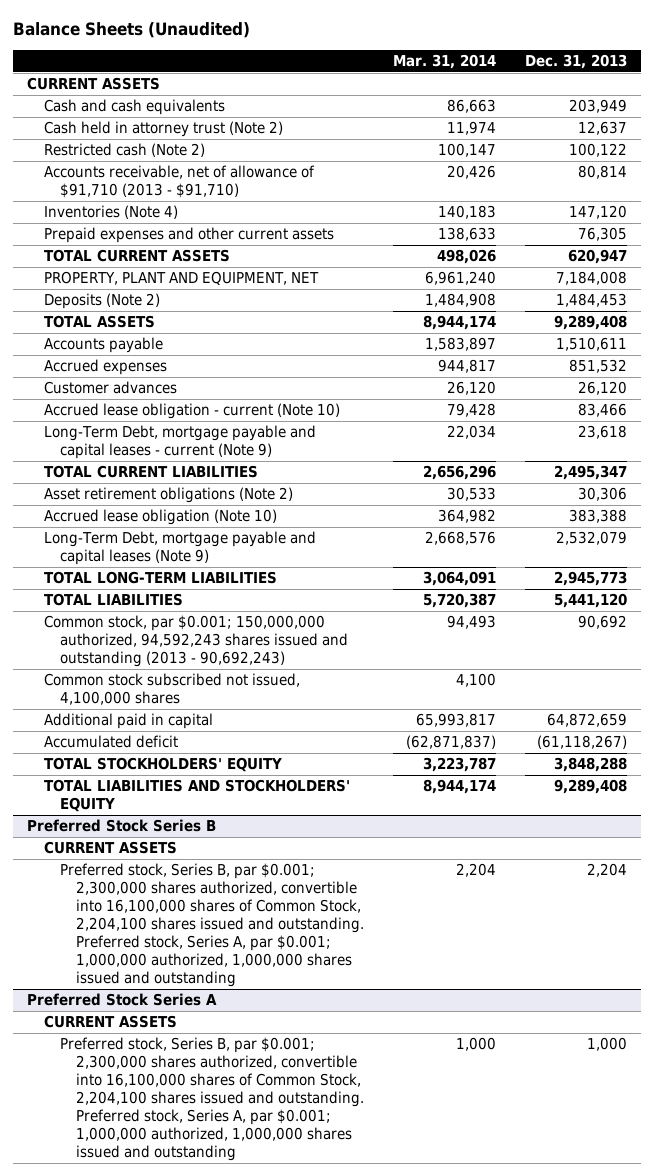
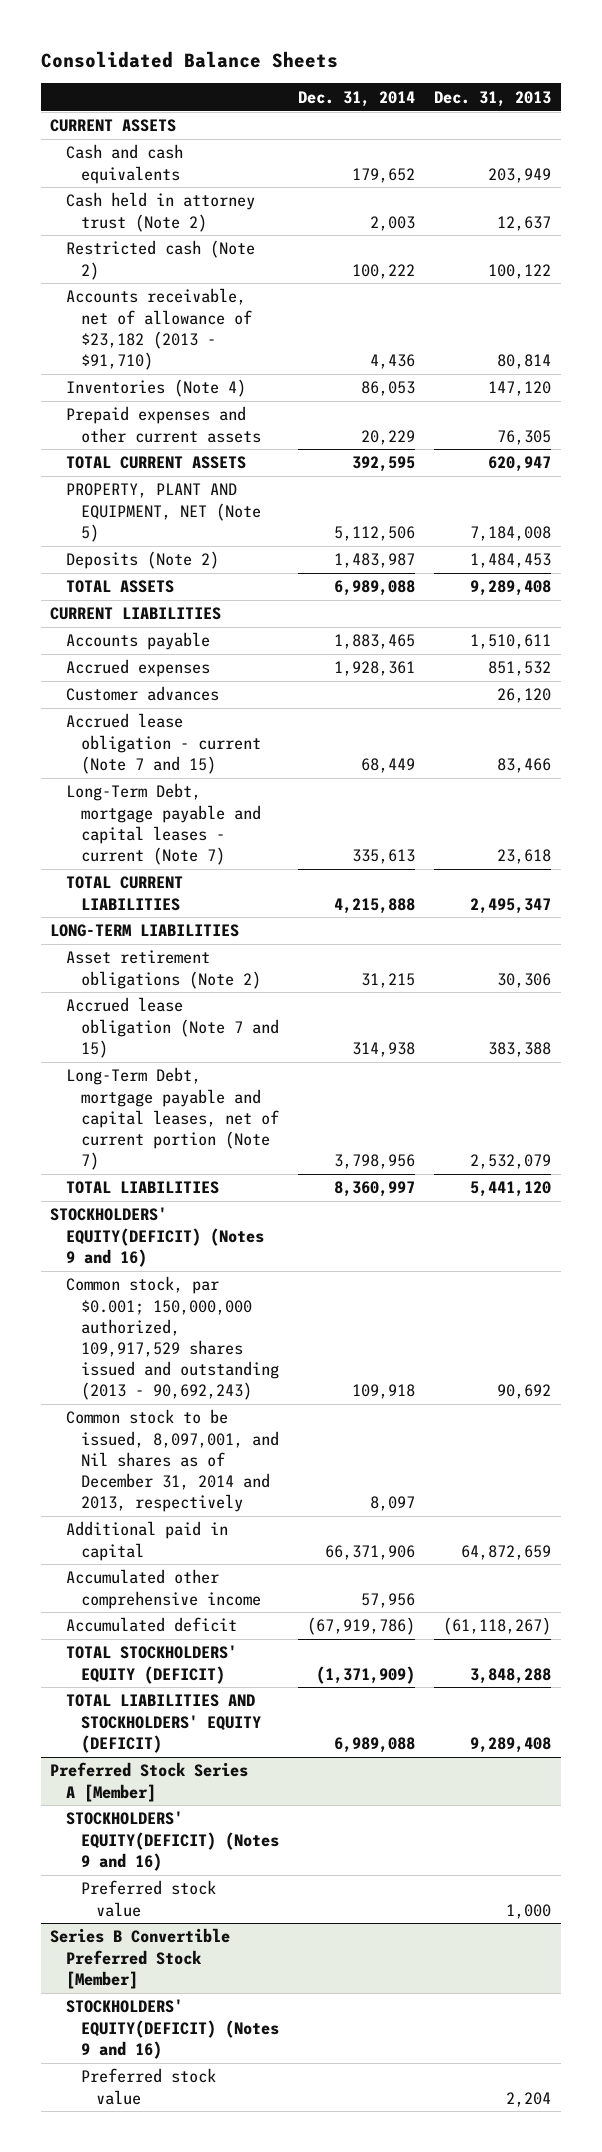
- Balance Sheets (Unaudited)
+ Consolidated Balance Sheets
- | Mar. 31, 2014 | Dec. 31, 2013
+ | Dec. 31, 2014 | Dec. 31, 2013
- Accounts receivable, net of allowance of $91,710 (2013 - $91,710) | 20,426 | 80,814
+ Accounts receivable, net of allowance of $23,182 (2013 - $91,710) | 4,436 | 80,814
- PROPERTY, PLANT AND EQUIPMENT, NET | 6,961,240 | 7,184,008
+ PROPERTY, PLANT AND EQUIPMENT, NET (Note 5) | 5,112,506 | 7,184,008
+ CURRENT LIABILITIES
- Accrued lease obligation - current (Note 10) | 79,428 | 83,466
- Long-Term Debt, mortgage payable and capital leases - current (Note 9) | 22,034 | 23,618
+ Accrued lease obligation - current (Note 7 and 15) | 68,449 | 83,466
+ Long-Term Debt, mortgage payable and capital leases - current (Note 7) | 335,613 | 23,618
+ LONG-TERM LIABILITIES
- Accrued lease obligation (Note 10) | 364,982 | 383,388
- Long-Term Debt, mortgage payable and capital leases (Note 9) | 2,668,576 | 2,532,079
- TOTAL LONG-TERM LIABILITIES | 3,064,091 | 2,945,773
+ Accrued lease obligation (Note 7 and 15) | 314,938 | 383,388
+ Long-Term Debt, mortgage payable and capital leases, net of current portion (Note 7) | 3,798,956 | 2,532,079
- Common stock, par $0.001; 150,000,000 authorized, 94,592,243 shares issued and outstanding (2013 - 90,692,243) | 94,493 | 90,692
- Common stock subscribed not issued, 4,100,000 shares | 4,100 |
+ STOCKHOLDERS' EQUITY(DEFICIT) (Notes 9 and 16)
+ Common stock, par $0.001; 150,000,000 authorized, 109,917,529 shares issued and outstanding (2013 - 90,692,243) | 109,918 | 90,692
+ Common stock to be issued, 8,097,001, and Nil shares as of December 31, 2014 and 2013, respectively | 8,097 |
+ Accumulated other comprehensive income | 57,956 |
- TOTAL STOCKHOLDERS' EQUITY | 3,223,787 | 3,848,288
- TOTAL LIABILITIES AND STOCKHOLDERS' EQUITY | 8,944,174 | 9,289,408
- Preferred Stock Series B
- CURRENT ASSETS
- Preferred stock, Series B, par $0.001; 2,300,000 shares authorized, convertible into 16,100,000 shares of Common Stock, 2,204,100 shares issued and outstanding. Preferred stock, Series A, par $0.001; 1,000,000 authorized, 1,000,000 shares issued and outstanding | 2,204 | 2,204
- Preferred Stock Series A
- CURRENT ASSETS
- Preferred stock, Series B, par $0.001; 2,300,000 shares authorized, convertible into 16,100,000 shares of Common Stock, 2,204,100 shares issued and outstanding. Preferred stock, Series A, par $0.001; 1,000,000 authorized, 1,000,000 shares issued and outstanding | 1,000 | 1,000
+ TOTAL STOCKHOLDERS' EQUITY (DEFICIT) | (1,371,909) | 3,848,288
+ TOTAL LIABILITIES AND STOCKHOLDERS' EQUITY (DEFICIT) | 6,989,088 | 9,289,408
+ Preferred Stock Series A [Member]
+ STOCKHOLDERS' EQUITY(DEFICIT) (Notes 9 and 16)
+ Preferred stock value | | 1,000
+ Series B Convertible Preferred Stock [Member]
+ STOCKHOLDERS' EQUITY(DEFICIT) (Notes 9 and 16)
+ Preferred stock value | | 2,204

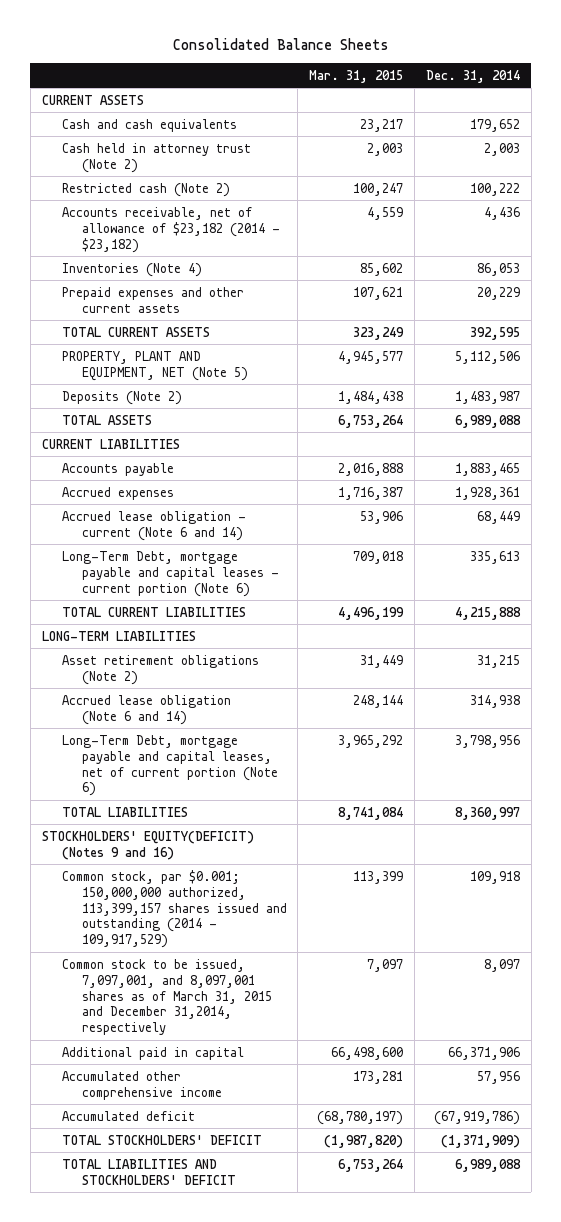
- | Dec. 31, 2014 | Dec. 31, 2013
+ | Mar. 31, 2015 | Dec. 31, 2014
- Accounts receivable, net of allowance of $23,182 (2013 - $91,710) | 4,436 | 80,814
+ Accounts receivable, net of allowance of $23,182 (2014 - $23,182) | 4,559 | 4,436
- Customer advances | | 26,120
- Accrued lease obligation - current (Note 7 and 15) | 68,449 | 83,466
- Long-Term Debt, mortgage payable and capital leases - current (Note 7) | 335,613 | 23,618
+ Accrued lease obligation - current (Note 6 and 14) | 53,906 | 68,449
+ Long-Term Debt, mortgage payable and capital leases - current portion (Note 6) | 709,018 | 335,613
- Accrued lease obligation (Note 7 and 15) | 314,938 | 383,388
- Long-Term Debt, mortgage payable and capital leases, net of current portion (Note 7) | 3,798,956 | 2,532,079
+ Accrued lease obligation (Note 6 and 14) | 248,144 | 314,938
+ Long-Term Debt, mortgage payable and capital leases, net of current portion (Note 6) | 3,965,292 | 3,798,956
- Common stock, par $0.001; 150,000,000 authorized, 109,917,529 shares issued and outstanding (2013 - 90,692,243) | 109,918 | 90,692
- Common stock to be issued, 8,097,001, and Nil shares as of December 31, 2014 and 2013, respectively | 8,097 |
+ Common stock, par $0.001; 150,000,000 authorized, 113,399,157 shares issued and outstanding (2014 - 109,917,529) | 113,399 | 109,918
+ Common stock to be issued, 7,097,001, and 8,097,001 shares as of March 31, 2015 and December 31,2014, respectively | 7,097 | 8,097
- TOTAL STOCKHOLDERS' EQUITY (DEFICIT) | (1,371,909) | 3,848,288
- TOTAL LIABILITIES AND STOCKHOLDERS' EQUITY (DEFICIT) | 6,989,088 | 9,289,408
- Preferred Stock Series A [Member]
- STOCKHOLDERS' EQUITY(DEFICIT) (Notes 9 and 16)
- Preferred stock value | | 1,000
- Series B Convertible Preferred Stock [Member]
- STOCKHOLDERS' EQUITY(DEFICIT) (Notes 9 and 16)
- Preferred stock value | | 2,204
+ TOTAL STOCKHOLDERS' DEFICIT | (1,987,820) | (1,371,909)
+ TOTAL LIABILITIES AND STOCKHOLDERS' DEFICIT | 6,753,264 | 6,989,088

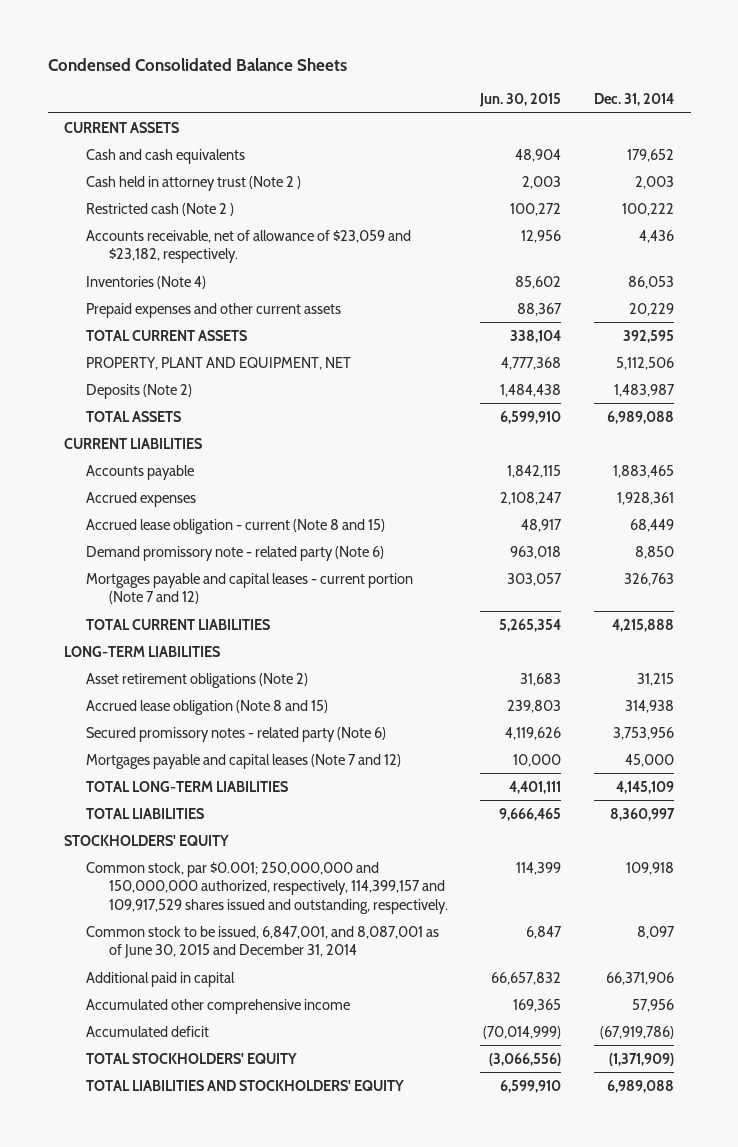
- Consolidated Balance Sheets
+ Condensed Consolidated Balance Sheets
- | Mar. 31, 2015 | Dec. 31, 2014
+ | Jun. 30, 2015 | Dec. 31, 2014
- Cash held in attorney trust (Note 2) | 2,003 | 2,003
- Restricted cash (Note 2) | 100,247 | 100,222
- Accounts receivable, net of allowance of $23,182 (2014 - $23,182) | 4,559 | 4,436
+ Cash held in attorney trust (Note 2 ) | 2,003 | 2,003
+ Restricted cash (Note 2 ) | 100,272 | 100,222
+ Accounts receivable, net of allowance of $23,059 and $23,182, respectively. | 12,956 | 4,436
- PROPERTY, PLANT AND EQUIPMENT, NET (Note 5) | 4,945,577 | 5,112,506
+ PROPERTY, PLANT AND EQUIPMENT, NET | 4,777,368 | 5,112,506
- Accrued lease obligation - current (Note 6 and 14) | 53,906 | 68,449
- Long-Term Debt, mortgage payable and capital leases - current portion (Note 6) | 709,018 | 335,613
+ Accrued lease obligation - current (Note 8 and 15) | 48,917 | 68,449
+ Demand promissory note - related party (Note 6) | 963,018 | 8,850
+ Mortgages payable and capital leases - current portion (Note 7 and 12) | 303,057 | 326,763
- Accrued lease obligation (Note 6 and 14) | 248,144 | 314,938
- Long-Term Debt, mortgage payable and capital leases, net of current portion (Note 6) | 3,965,292 | 3,798,956
+ Accrued lease obligation (Note 8 and 15) | 239,803 | 314,938
+ Secured promissory notes - related party (Note 6) | 4,119,626 | 3,753,956
+ Mortgages payable and capital leases (Note 7 and 12) | 10,000 | 45,000
+ TOTAL LONG-TERM LIABILITIES | 4,401,111 | 4,145,109
- STOCKHOLDERS' EQUITY(DEFICIT) (Notes 9 and 16)
- Common stock, par $0.001; 150,000,000 authorized, 113,399,157 shares issued and outstanding (2014 - 109,917,529) | 113,399 | 109,918
- Common stock to be issued, 7,097,001, and 8,097,001 shares as of March 31, 2015 and December 31,2014, respectively | 7,097 | 8,097
+ STOCKHOLDERS' EQUITY
+ Common stock, par $0.001; 250,000,000 and 150,000,000 authorized, respectively, 114,399,157 and 109,917,529 shares issued and outstanding, respectively. | 114,399 | 109,918
+ Common stock to be issued, 6,847,001, and 8,087,001 as of June 30, 2015 and December 31, 2014 | 6,847 | 8,097
- TOTAL STOCKHOLDERS' DEFICIT | (1,987,820) | (1,371,909)
- TOTAL LIABILITIES AND STOCKHOLDERS' DEFICIT | 6,753,264 | 6,989,088
+ TOTAL STOCKHOLDERS' EQUITY | (3,066,556) | (1,371,909)
+ TOTAL LIABILITIES AND STOCKHOLDERS' EQUITY | 6,599,910 | 6,989,088

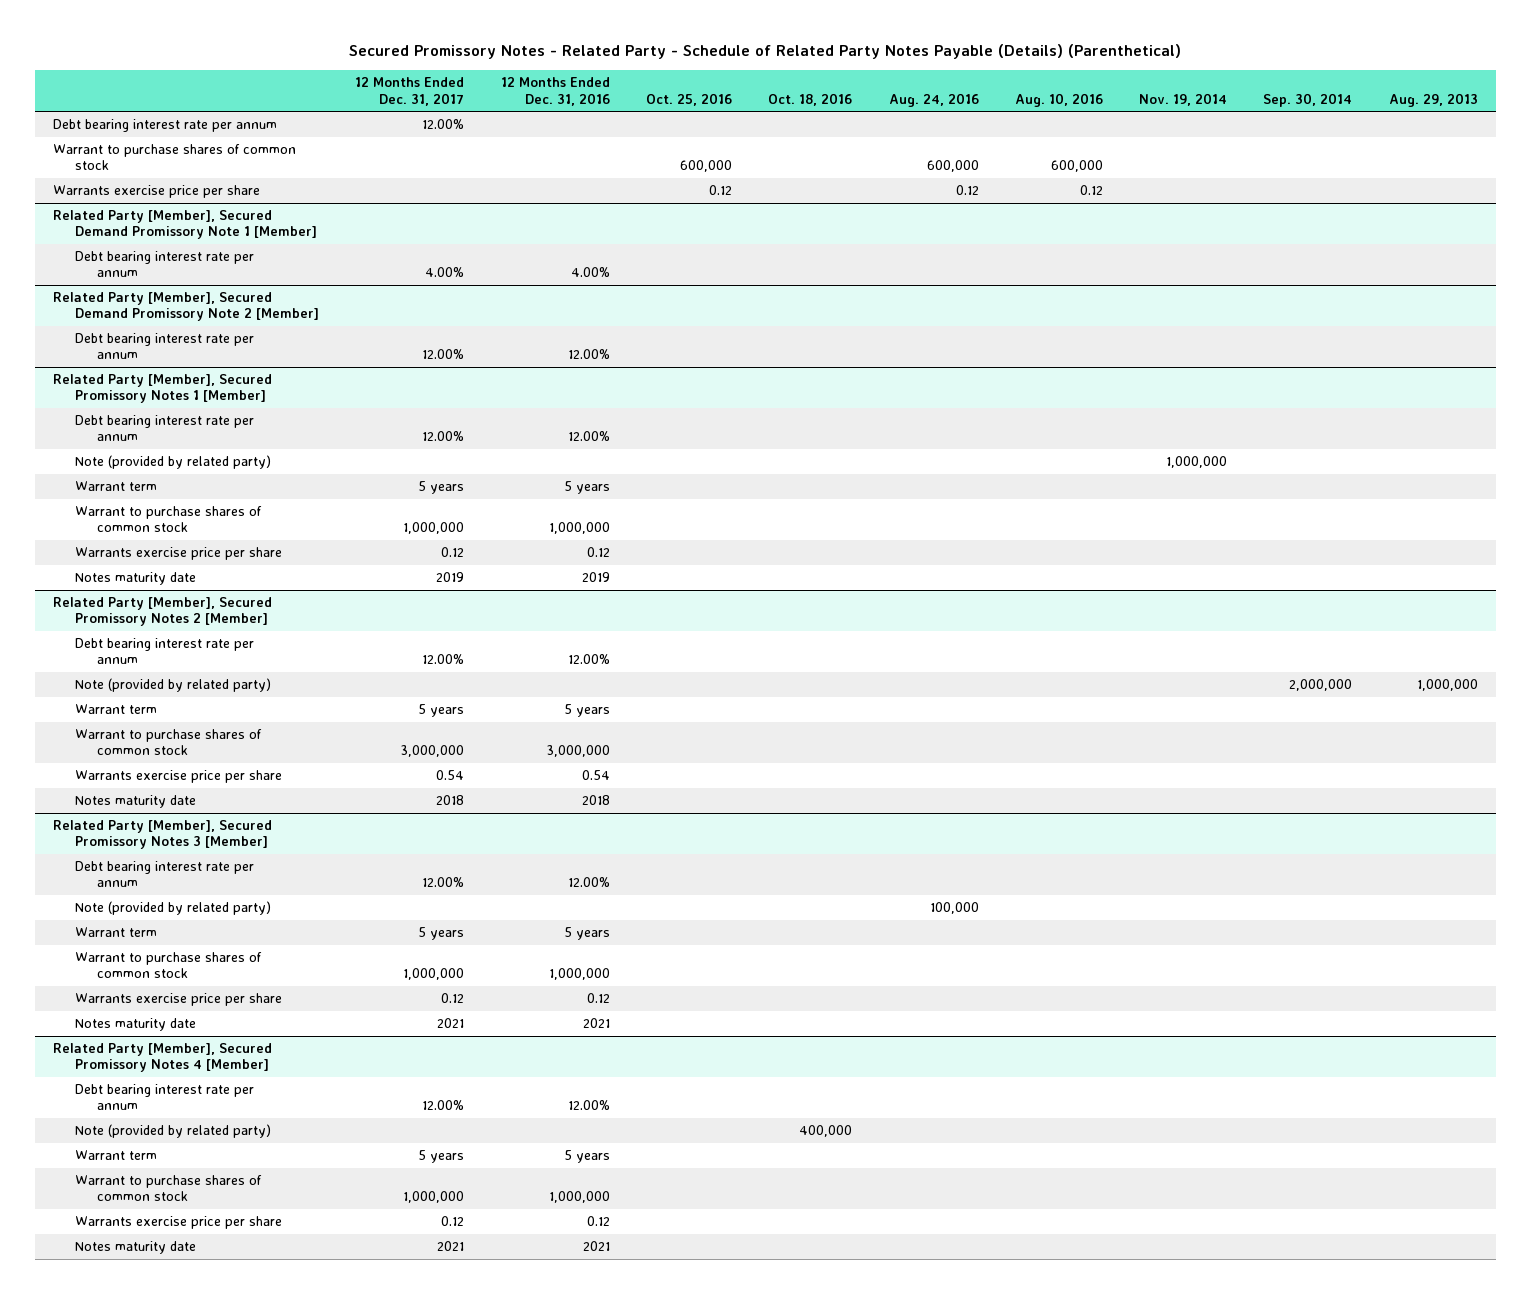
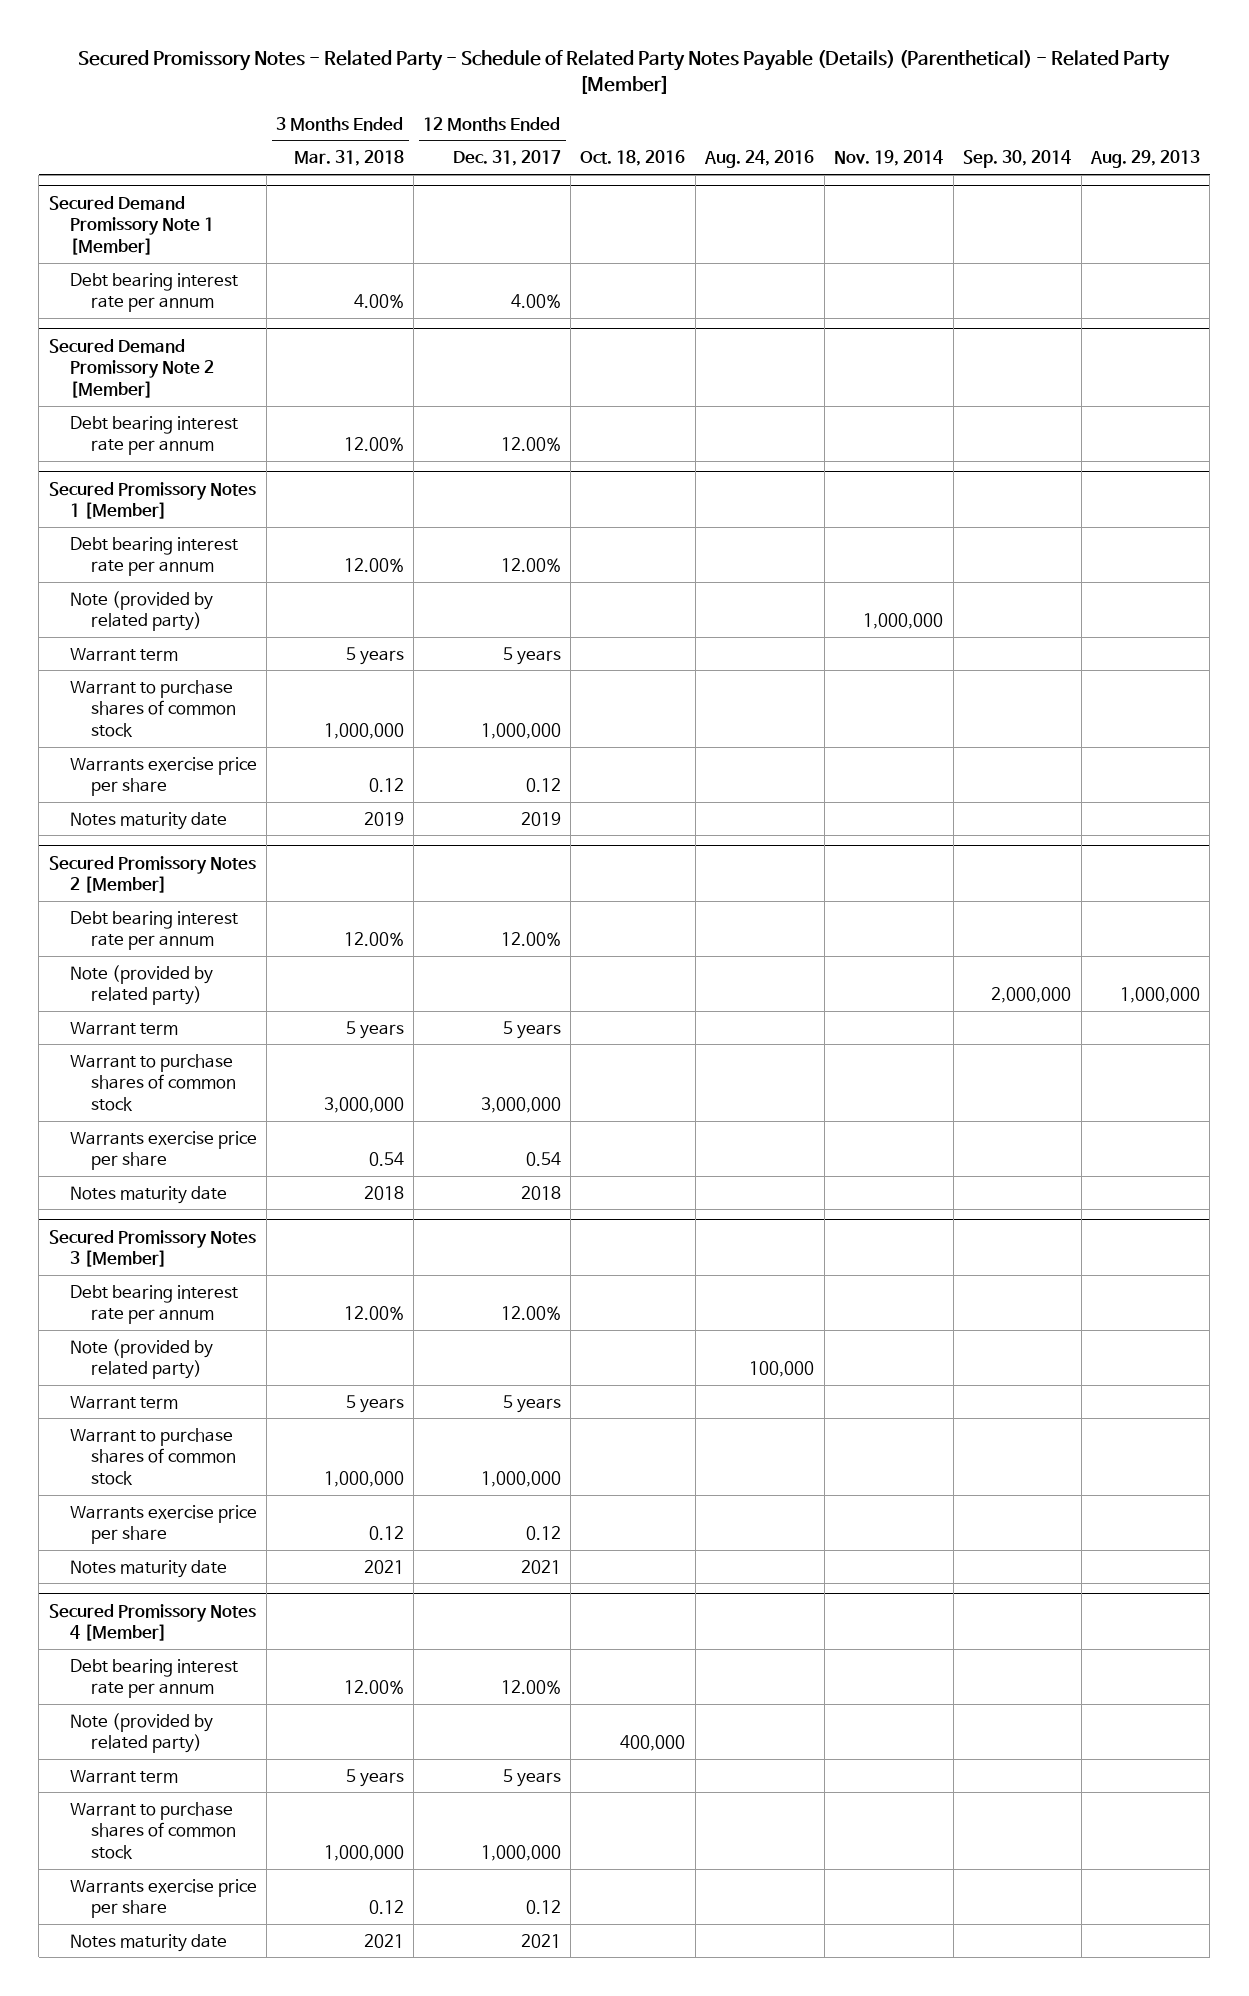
- Secured Promissory Notes - Related Party - Schedule of Related Party Notes Payable (Details) (Parenthetical)
+ Secured Promissory Notes - Related Party - Schedule of Related Party Notes Payable (Details) (Parenthetical) - Related Party [Member]
- | 12 Months Ended Dec. 31, 2017 | 12 Months Ended Dec. 31, 2016 | Oct. 25, 2016 | Oct. 18, 2016 | Aug. 24, 2016 | Aug. 10, 2016 | Nov. 19, 2014 | Sep. 30, 2014 | Aug. 29, 2013
+ | 3 Months Ended Mar. 31, 2018 | 12 Months Ended Dec. 31, 2017 | Oct. 18, 2016 | Aug. 24, 2016 | Nov. 19, 2014 | Sep. 30, 2014 | Aug. 29, 2013
- Debt bearing interest rate per annum | 12.00% | | | | | | | |
- Warrant to purchase shares of common stock | | | 600,000 | | 600,000 | 600,000 | | |
- Warrants exercise price per share | | | 0.12 | | 0.12 | 0.12 | | |
- Related Party [Member], Secured Demand Promissory Note 1 [Member]
+ Secured Demand Promissory Note 1 [Member]
- Related Party [Member], Secured Demand Promissory Note 2 [Member]
+ Secured Demand Promissory Note 2 [Member]
- Related Party [Member], Secured Promissory Notes 1 [Member]
+ Secured Promissory Notes 1 [Member]
- Related Party [Member], Secured Promissory Notes 2 [Member]
+ Secured Promissory Notes 2 [Member]
- Related Party [Member], Secured Promissory Notes 3 [Member]
+ Secured Promissory Notes 3 [Member]
- Related Party [Member], Secured Promissory Notes 4 [Member]
+ Secured Promissory Notes 4 [Member]

